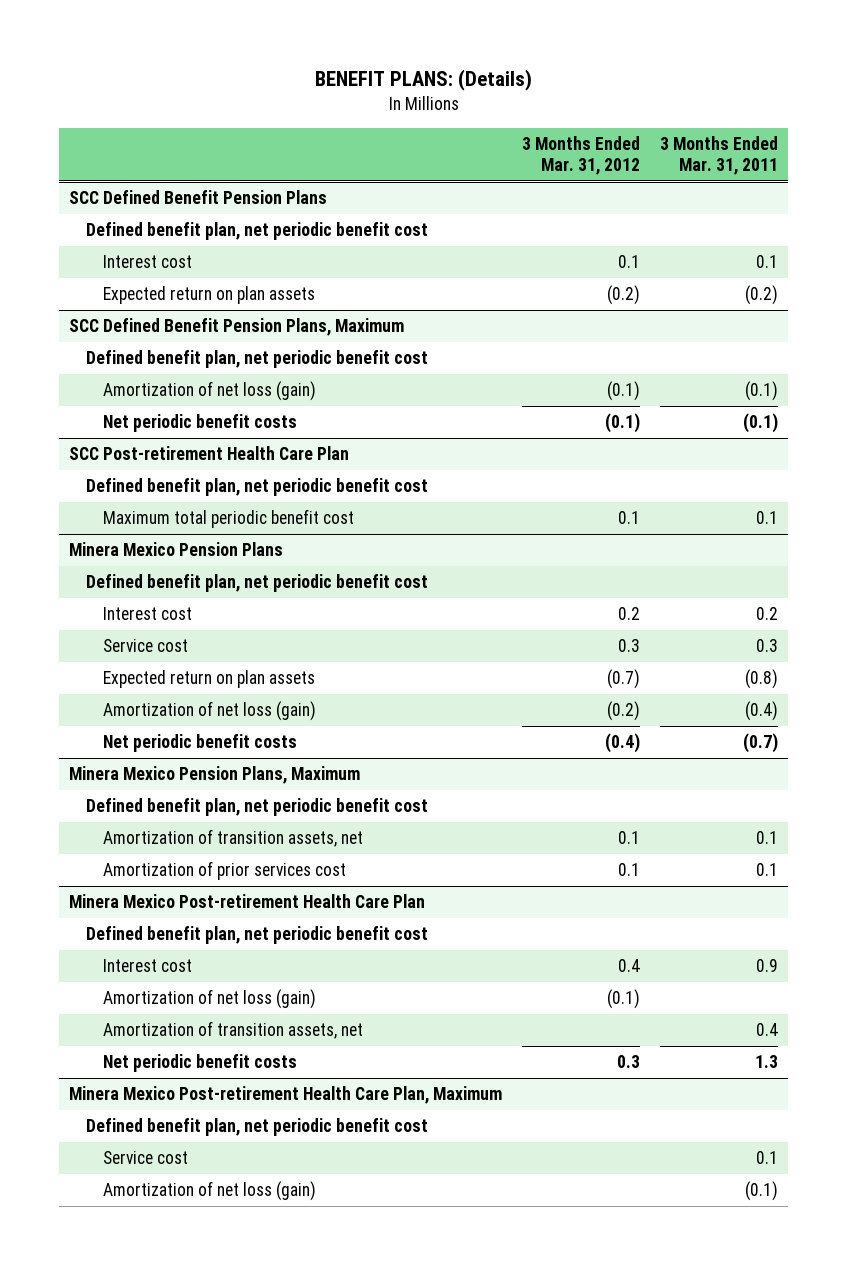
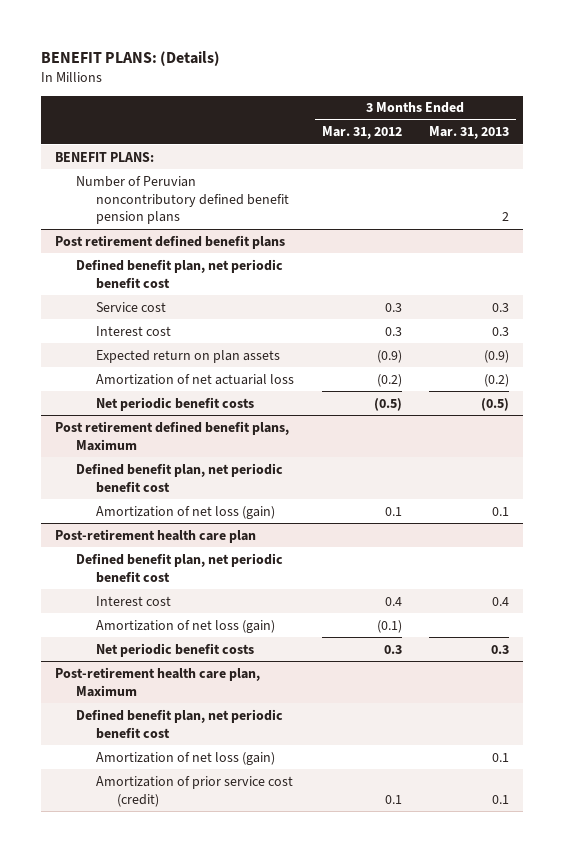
- | 3 Months Ended Mar. 31, 2012 | 3 Months Ended Mar. 31, 2011
+ | 3 Months Ended Mar. 31, 2012 | 3 Months Ended Mar. 31, 2013
- SCC Defined Benefit Pension Plans
- Defined benefit plan, net periodic benefit cost
- Interest cost | 0.1 | 0.1
- Expected return on plan assets | (0.2) | (0.2)
- SCC Defined Benefit Pension Plans, Maximum
- Defined benefit plan, net periodic benefit cost
- Amortization of net loss (gain) | (0.1) | (0.1)
- Net periodic benefit costs | (0.1) | (0.1)
- SCC Post-retirement Health Care Plan
- Defined benefit plan, net periodic benefit cost
- Maximum total periodic benefit cost | 0.1 | 0.1
- Minera Mexico Pension Plans
+ BENEFIT PLANS:
+ Number of Peruvian noncontributory defined benefit pension plans | | 2
+ Post retirement defined benefit plans
- Interest cost | 0.2 | 0.2
- Expected return on plan assets | (0.7) | (0.8)
- Amortization of net loss (gain) | (0.2) | (0.4)
- Net periodic benefit costs | (0.4) | (0.7)
- Minera Mexico Pension Plans, Maximum
+ Interest cost | 0.3 | 0.3
+ Expected return on plan assets | (0.9) | (0.9)
+ Amortization of net actuarial loss | (0.2) | (0.2)
+ Net periodic benefit costs | (0.5) | (0.5)
+ Post retirement defined benefit plans, Maximum
- Amortization of transition assets, net | 0.1 | 0.1
- Amortization of prior services cost | 0.1 | 0.1
- Minera Mexico Post-retirement Health Care Plan
+ Amortization of net loss (gain) | 0.1 | 0.1
+ Post-retirement health care plan
- Amortization of transition assets, net | | 0.4
- Minera Mexico Post-retirement Health Care Plan, Maximum
+ Post-retirement health care plan, Maximum
- Service cost | | 0.1
+ Amortization of prior service cost (credit) | 0.1 | 0.1

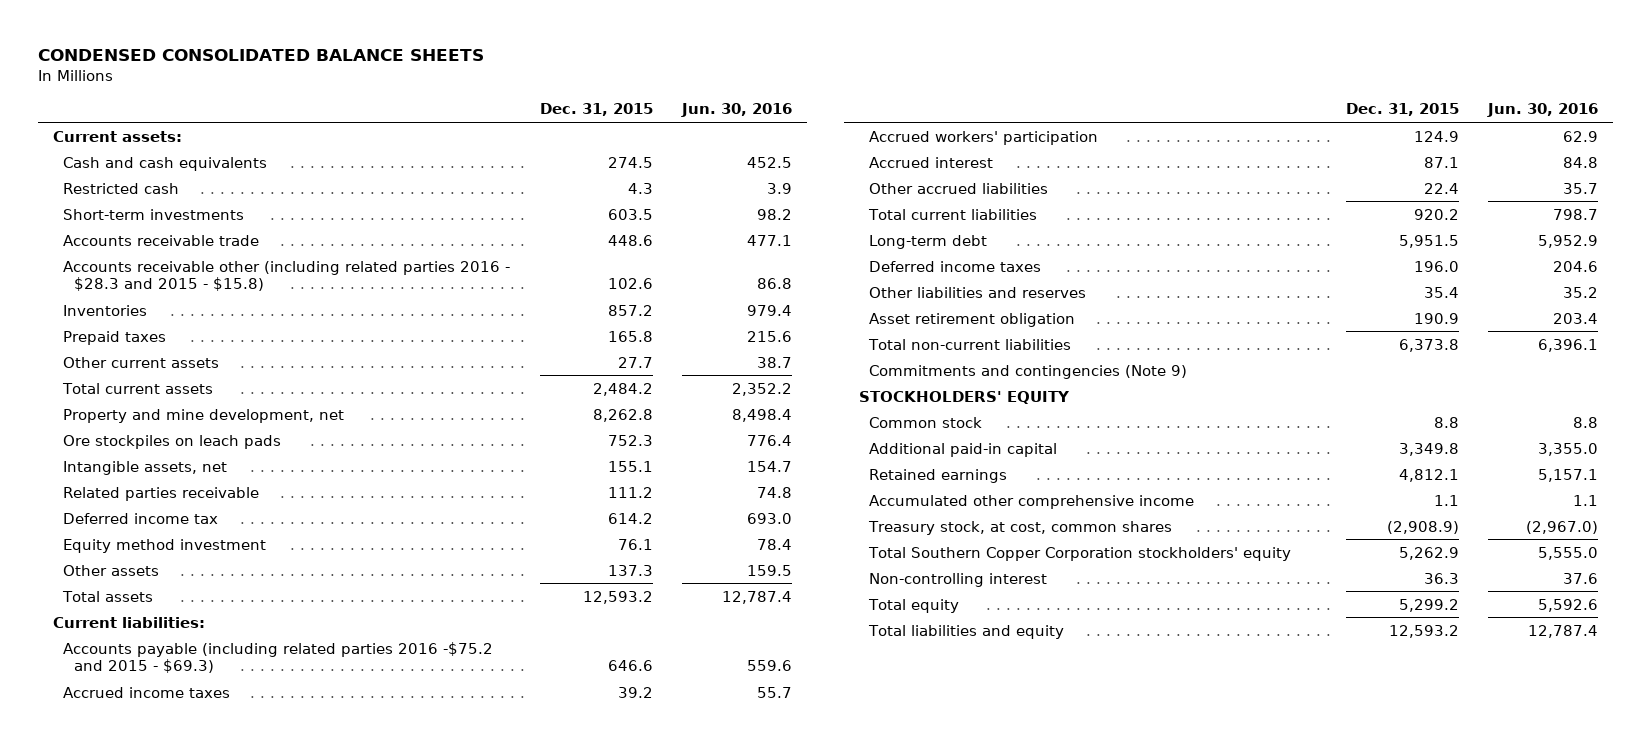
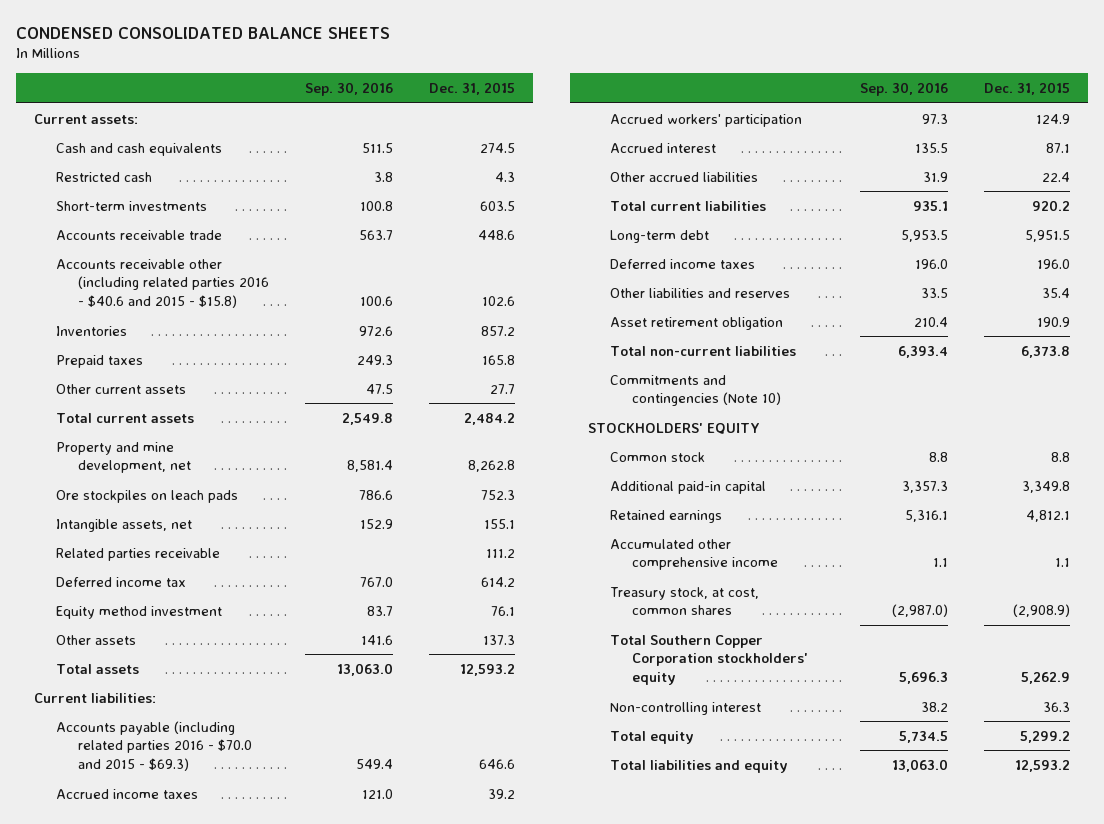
- | Dec. 31, 2015 | Jun. 30, 2016
+ | Sep. 30, 2016 | Dec. 31, 2015
- Accounts receivable other (including related parties 2016 - $28.3 and 2015 - $15.8) | 102.6 | 86.8
+ Accounts receivable other (including related parties 2016 - $40.6 and 2015 - $15.8) | 100.6 | 102.6
- Accounts payable (including related parties 2016 -$75.2 and 2015 - $69.3) | 646.6 | 559.6
+ Accounts payable (including related parties 2016 - $70.0 and 2015 - $69.3) | 549.4 | 646.6
- Commitments and contingencies (Note 9)
+ Commitments and contingencies (Note 10)

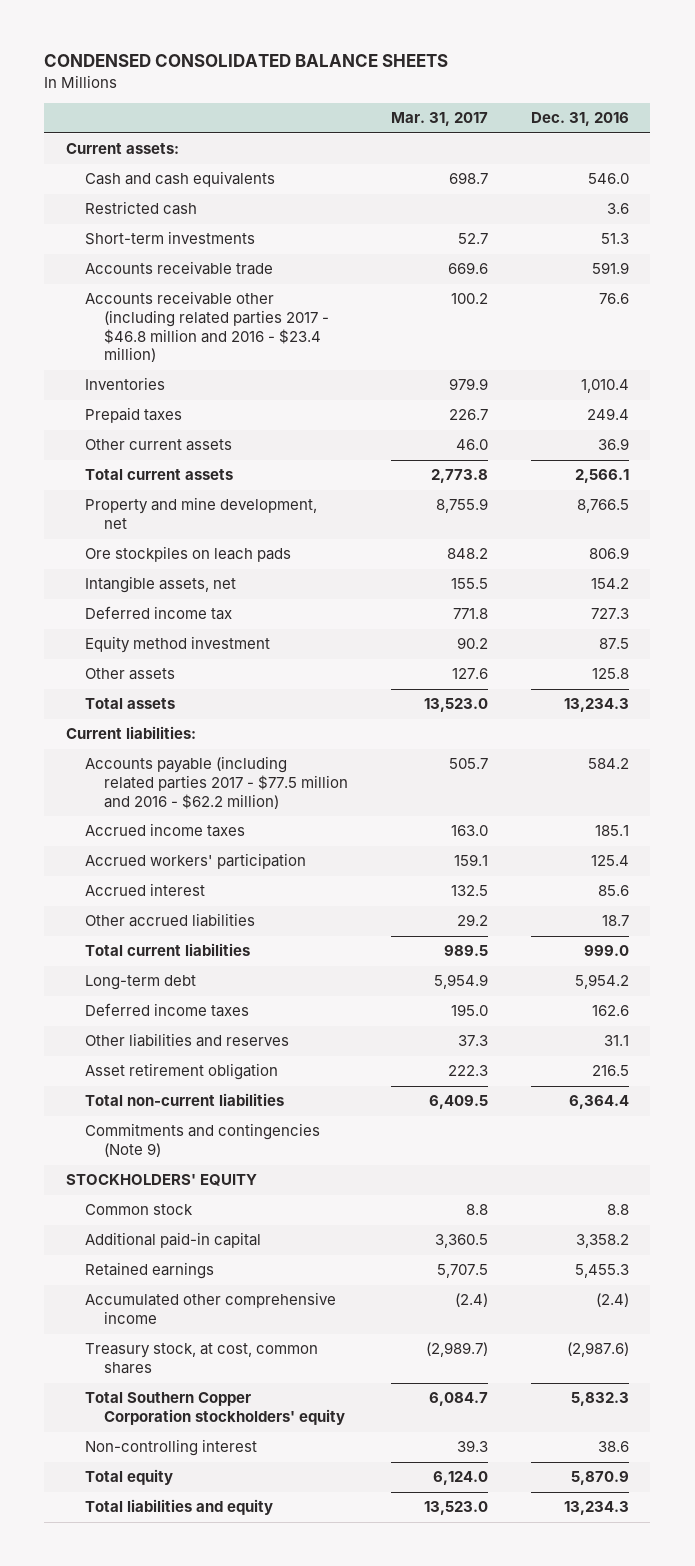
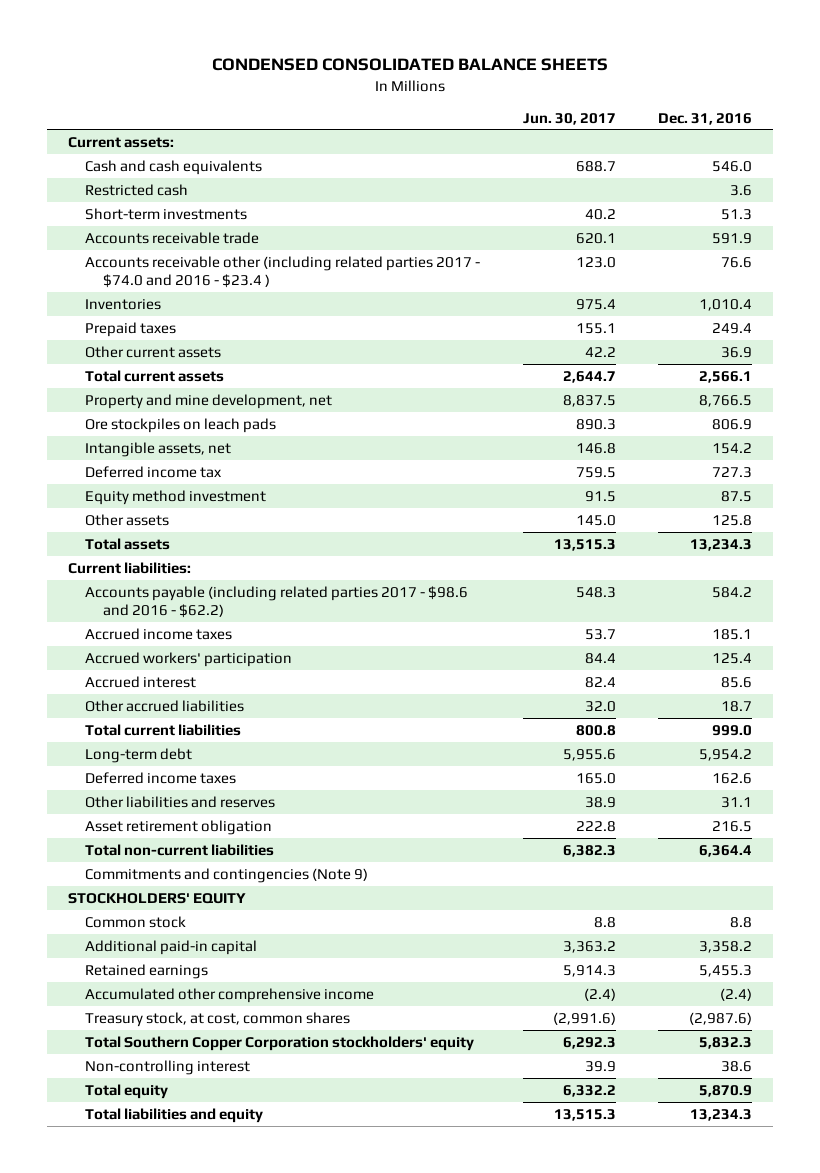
- | Mar. 31, 2017 | Dec. 31, 2016
+ | Jun. 30, 2017 | Dec. 31, 2016
- Accounts receivable other (including related parties 2017 - $46.8 million and 2016 - $23.4 million) | 100.2 | 76.6
+ Accounts receivable other (including related parties 2017 - $74.0 and 2016 - $23.4 ) | 123.0 | 76.6
- Accounts payable (including related parties 2017 - $77.5 million and 2016 - $62.2 million) | 505.7 | 584.2
+ Accounts payable (including related parties 2017 - $98.6 and 2016 - $62.2) | 548.3 | 584.2

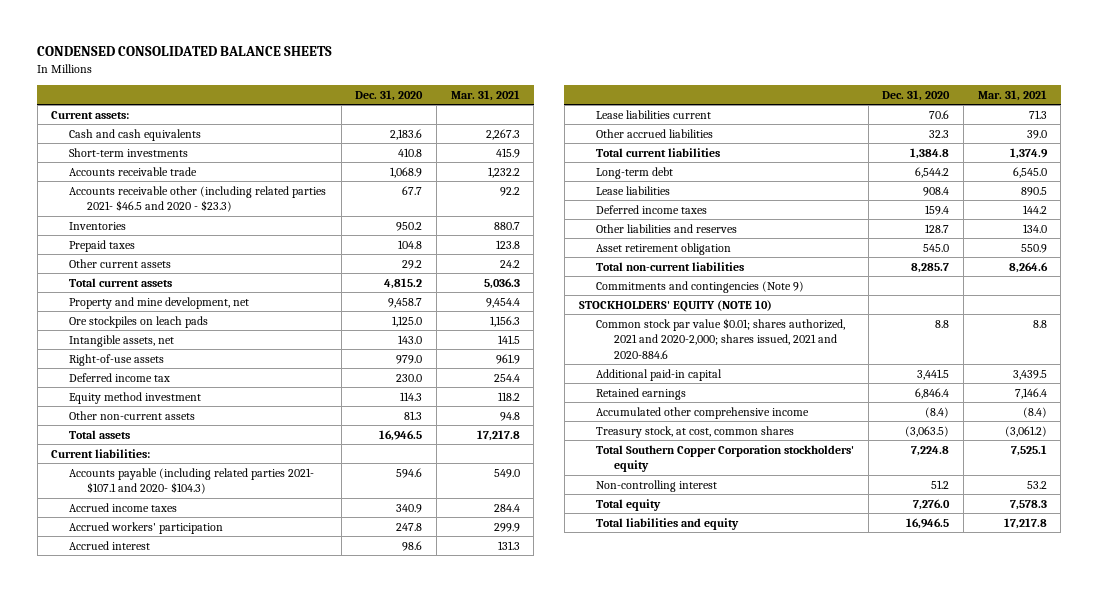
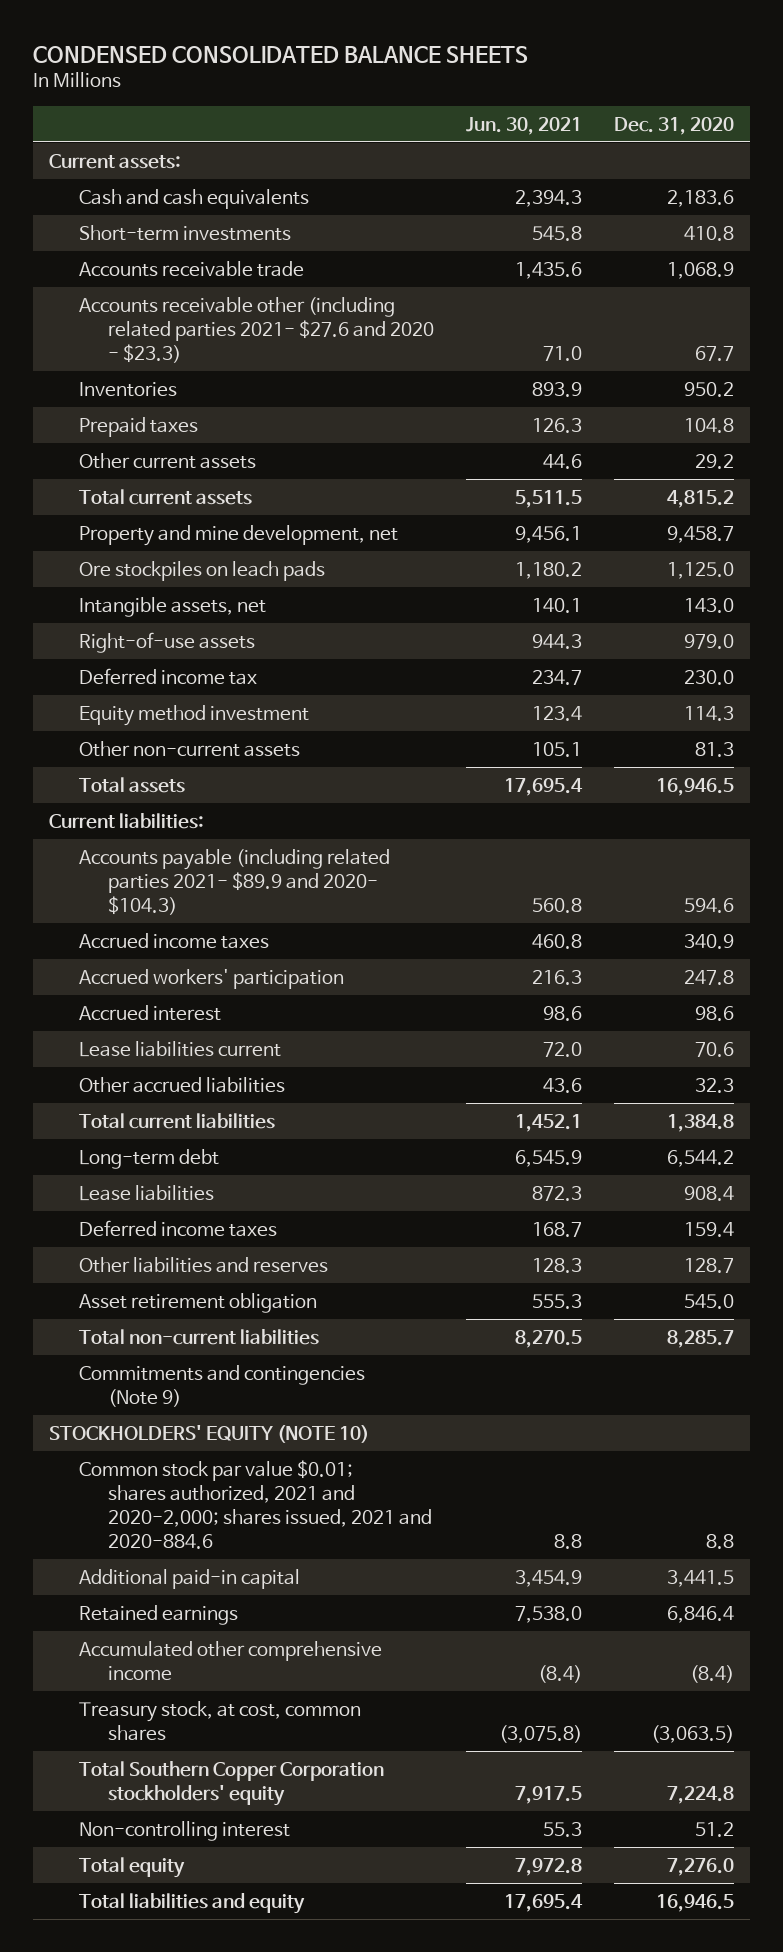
- | Dec. 31, 2020 | Mar. 31, 2021
+ | Jun. 30, 2021 | Dec. 31, 2020
- Accounts receivable other (including related parties 2021- $46.5 and 2020 - $23.3) | 67.7 | 92.2
+ Accounts receivable other (including related parties 2021- $27.6 and 2020 - $23.3) | 71.0 | 67.7
- Accounts payable (including related parties 2021- $107.1 and 2020- $104.3) | 594.6 | 549.0
+ Accounts payable (including related parties 2021- $89.9 and 2020- $104.3) | 560.8 | 594.6

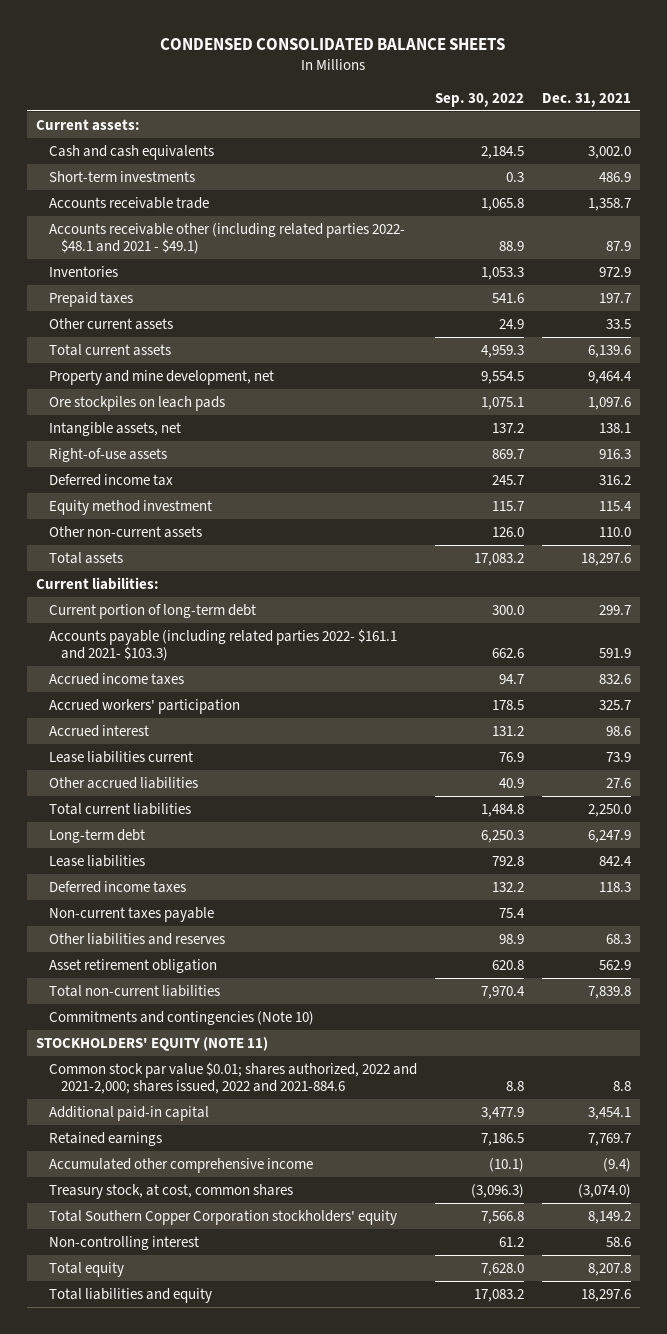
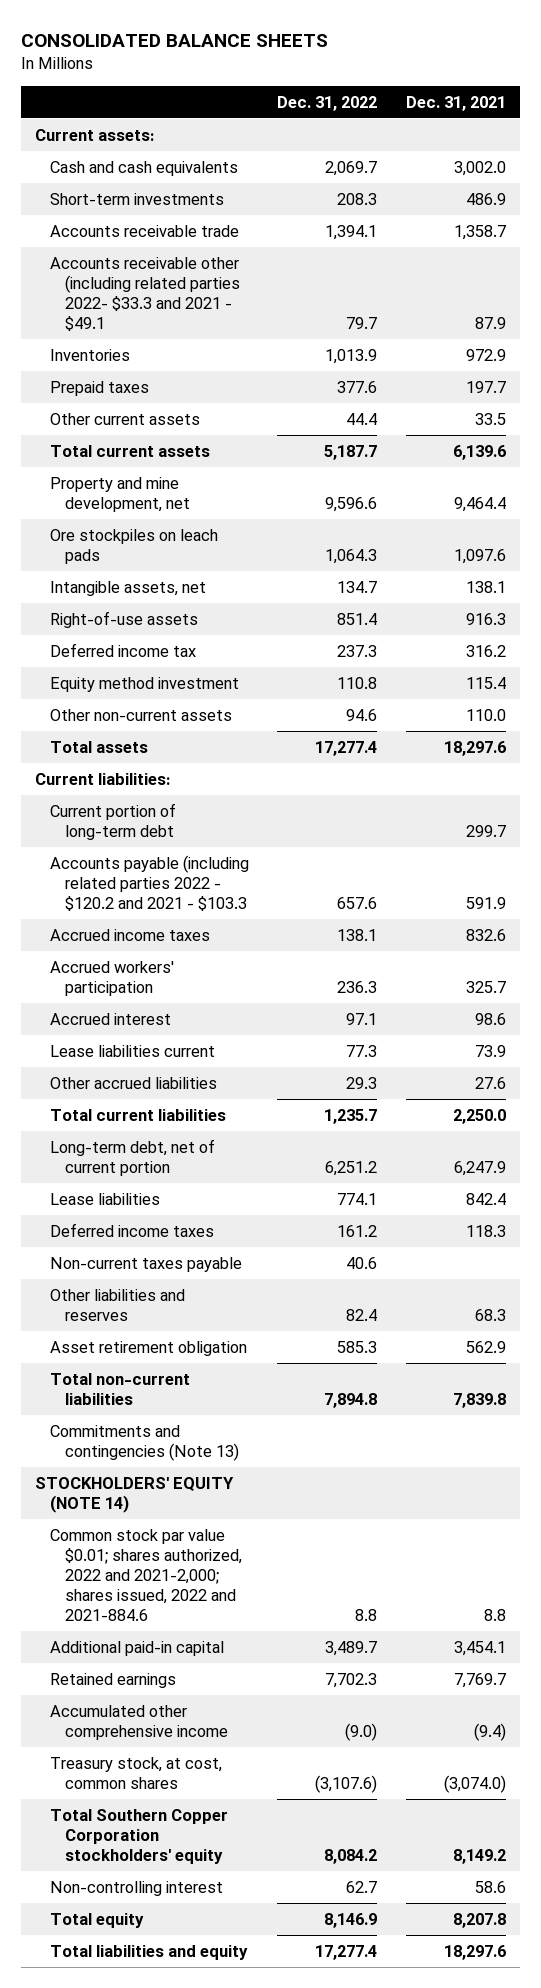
- CONDENSED CONSOLIDATED BALANCE SHEETS
+ CONSOLIDATED BALANCE SHEETS
- | Sep. 30, 2022 | Dec. 31, 2021
+ | Dec. 31, 2022 | Dec. 31, 2021
- Accounts receivable other (including related parties 2022- $48.1 and 2021 - $49.1) | 88.9 | 87.9
+ Accounts receivable other (including related parties 2022- $33.3 and 2021 - $49.1 | 79.7 | 87.9
- Accounts payable (including related parties 2022- $161.1 and 2021- $103.3) | 662.6 | 591.9
+ Accounts payable (including related parties 2022 - $120.2 and 2021 - $103.3 | 657.6 | 591.9
- Long-term debt | 6,250.3 | 6,247.9
+ Long-term debt, net of current portion | 6,251.2 | 6,247.9
- Commitments and contingencies (Note 10)
- STOCKHOLDERS' EQUITY (NOTE 11)
+ Commitments and contingencies (Note 13)
+ STOCKHOLDERS' EQUITY (NOTE 14)

